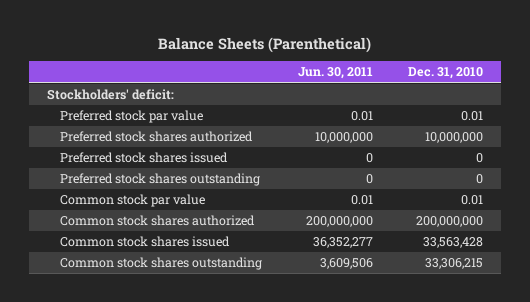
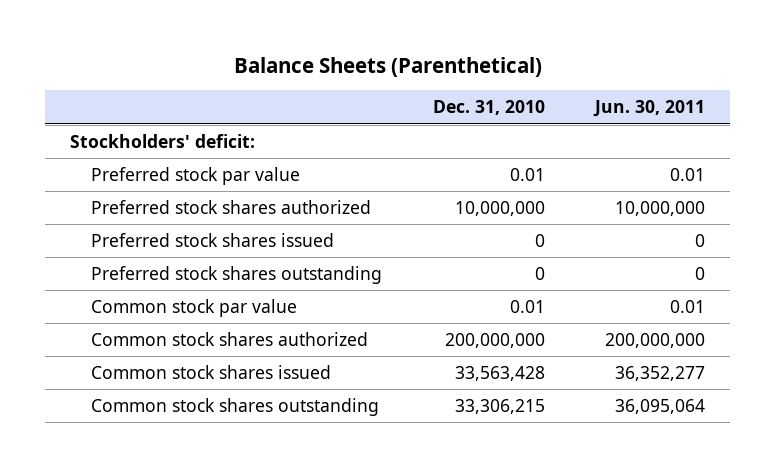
- | Jun. 30, 2011 | Dec. 31, 2010
+ | Dec. 31, 2010 | Jun. 30, 2011
- Common stock shares outstanding | 3,609,506 | 33,306,215
+ Common stock shares outstanding | 33,306,215 | 36,095,064

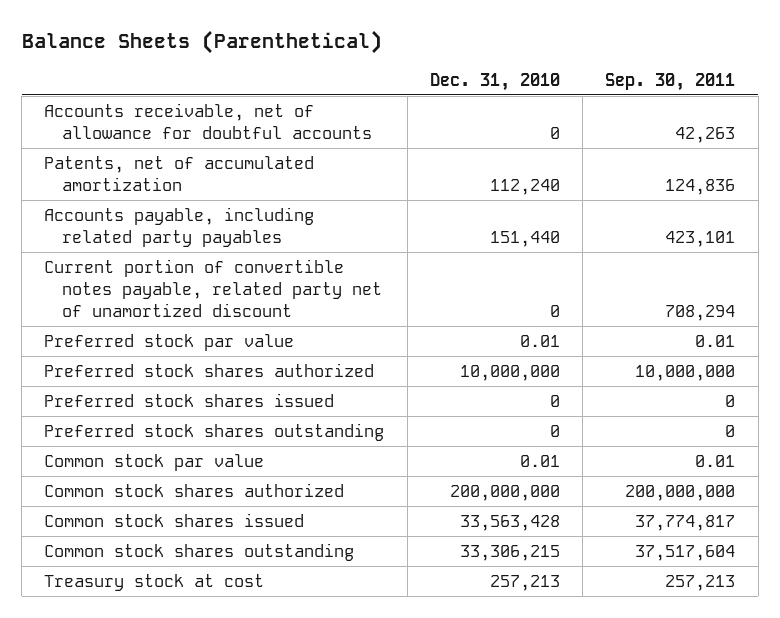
- | Dec. 31, 2010 | Jun. 30, 2011
+ | Dec. 31, 2010 | Sep. 30, 2011
- Stockholders' deficit:
+ Accounts receivable, net of allowance for doubtful accounts | 0 | 42,263
+ Patents, net of accumulated amortization | 112,240 | 124,836
+ Accounts payable, including related party payables | 151,440 | 423,101
+ Current portion of convertible notes payable, related party net of unamortized discount | 0 | 708,294
+ Treasury stock at cost | 257,213 | 257,213

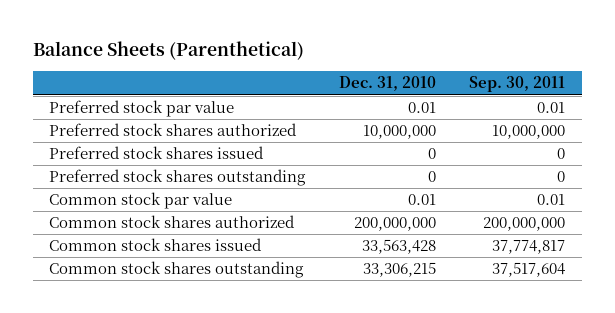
- Accounts receivable, net of allowance for doubtful accounts | 0 | 42,263
- Patents, net of accumulated amortization | 112,240 | 124,836
- Accounts payable, including related party payables | 151,440 | 423,101
- Current portion of convertible notes payable, related party net of unamortized discount | 0 | 708,294
- Treasury stock at cost | 257,213 | 257,213

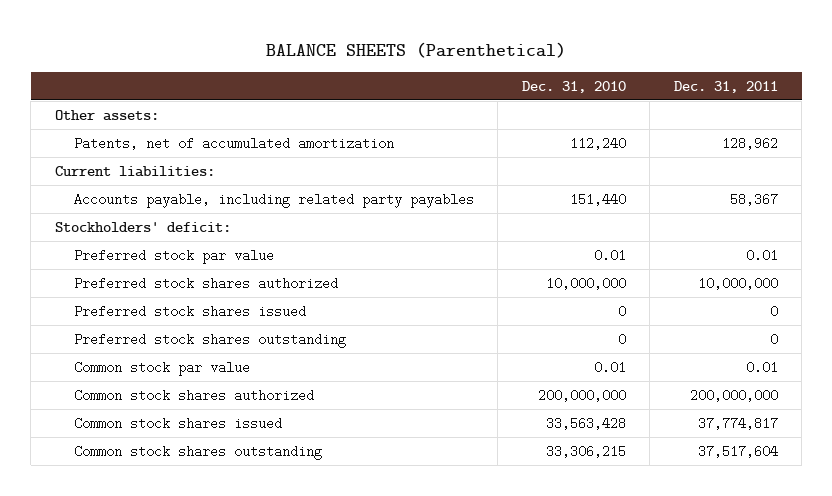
- Balance Sheets (Parenthetical)
+ BALANCE SHEETS (Parenthetical)
- | Dec. 31, 2010 | Sep. 30, 2011
+ | Dec. 31, 2010 | Dec. 31, 2011
+ Other assets:
+ Patents, net of accumulated amortization | 112,240 | 128,962
+ Current liabilities:
+ Accounts payable, including related party payables | 151,440 | 58,367
+ Stockholders' deficit:

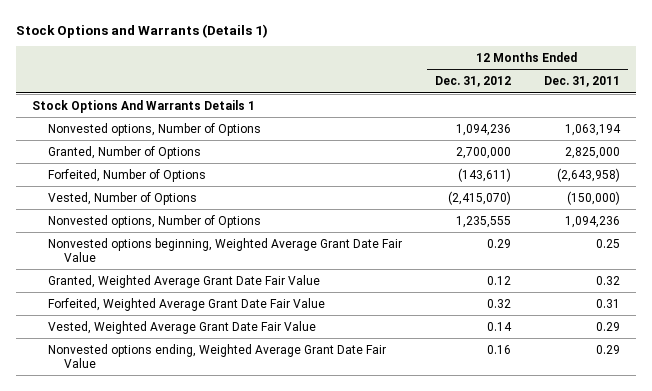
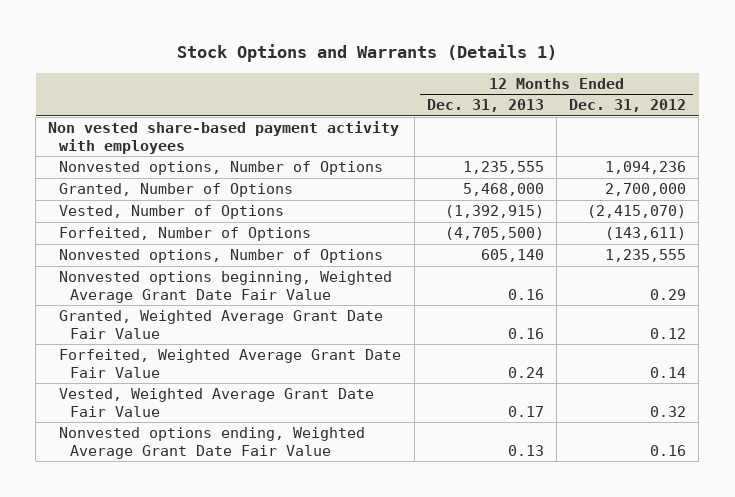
- | 12 Months Ended Dec. 31, 2012 | 12 Months Ended Dec. 31, 2011
+ | 12 Months Ended Dec. 31, 2013 | 12 Months Ended Dec. 31, 2012
- Stock Options And Warrants Details 1
+ Non vested share-based payment activity with employees
moved down: Forfeited, Number of Options | (4,705,500) | (143,611)
- Forfeited, Weighted Average Grant Date Fair Value | 0.32 | 0.31
- Vested, Weighted Average Grant Date Fair Value | 0.14 | 0.29
+ Forfeited, Weighted Average Grant Date Fair Value | 0.24 | 0.14
+ Vested, Weighted Average Grant Date Fair Value | 0.17 | 0.32

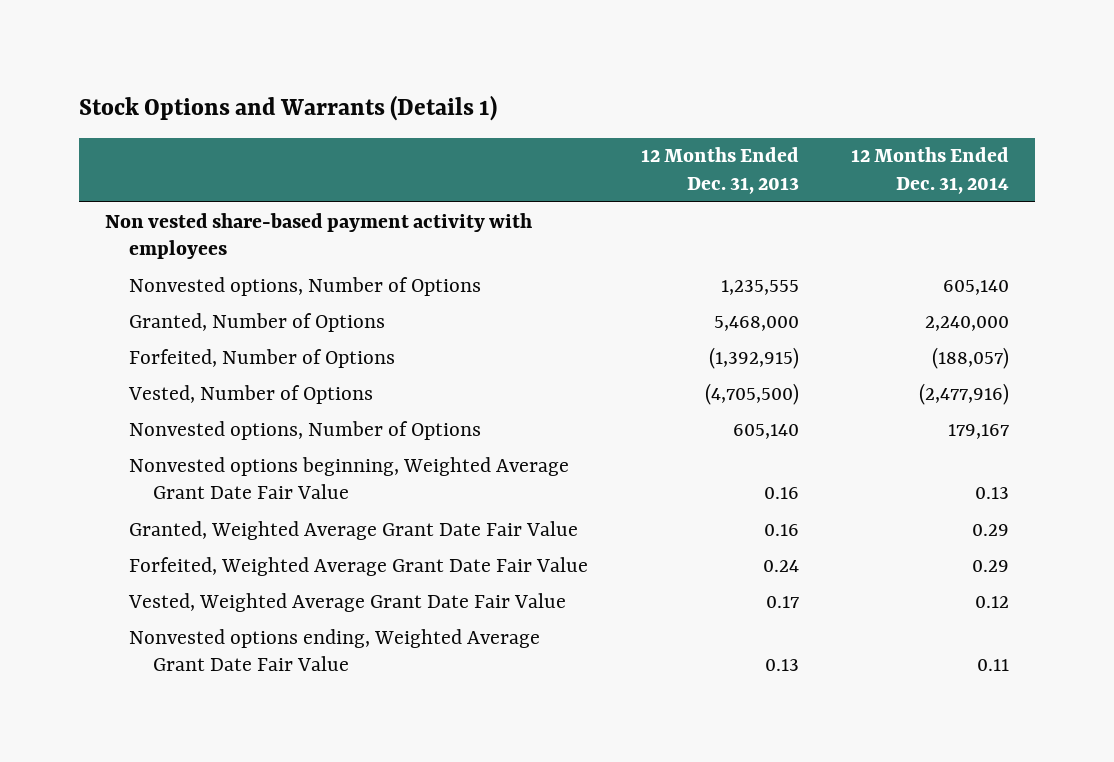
- | 12 Months Ended Dec. 31, 2013 | 12 Months Ended Dec. 31, 2012
+ | 12 Months Ended Dec. 31, 2013 | 12 Months Ended Dec. 31, 2014
- Vested, Number of Options | (1,392,915) | (2,415,070)
- Forfeited, Number of Options | (4,705,500) | (143,611)
+ Forfeited, Number of Options | (1,392,915) | (188,057)
+ Vested, Number of Options | (4,705,500) | (2,477,916)

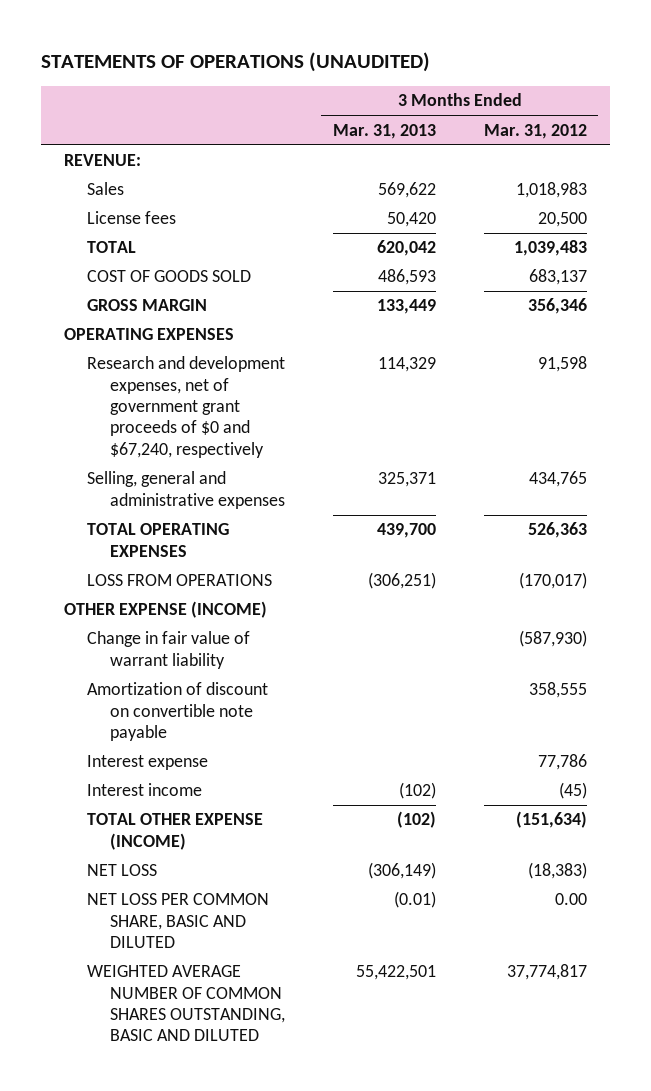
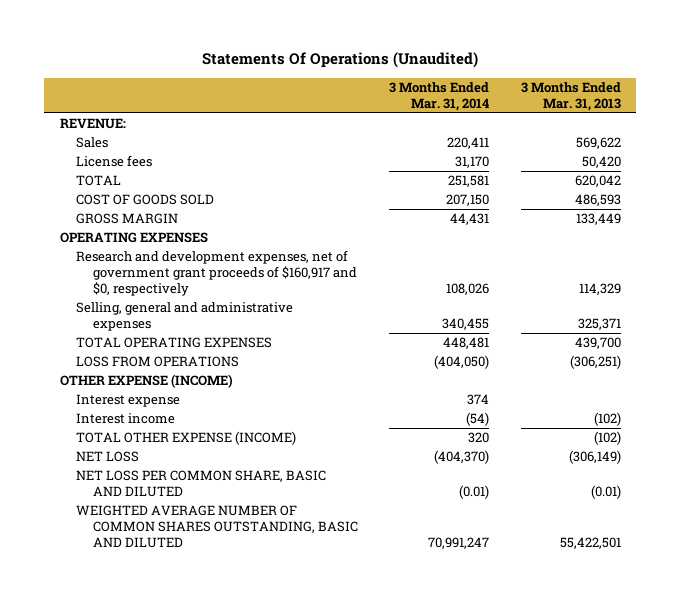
- STATEMENTS OF OPERATIONS (UNAUDITED)
+ Statements Of Operations (Unaudited)
- | 3 Months Ended Mar. 31, 2013 | 3 Months Ended Mar. 31, 2012
+ | 3 Months Ended Mar. 31, 2014 | 3 Months Ended Mar. 31, 2013
- Research and development expenses, net of government grant proceeds of $0 and $67,240, respectively | 114,329 | 91,598
+ Research and development expenses, net of government grant proceeds of $160,917 and $0, respectively | 108,026 | 114,329
- Change in fair value of warrant liability | | (587,930)
- Amortization of discount on convertible note payable | | 358,555

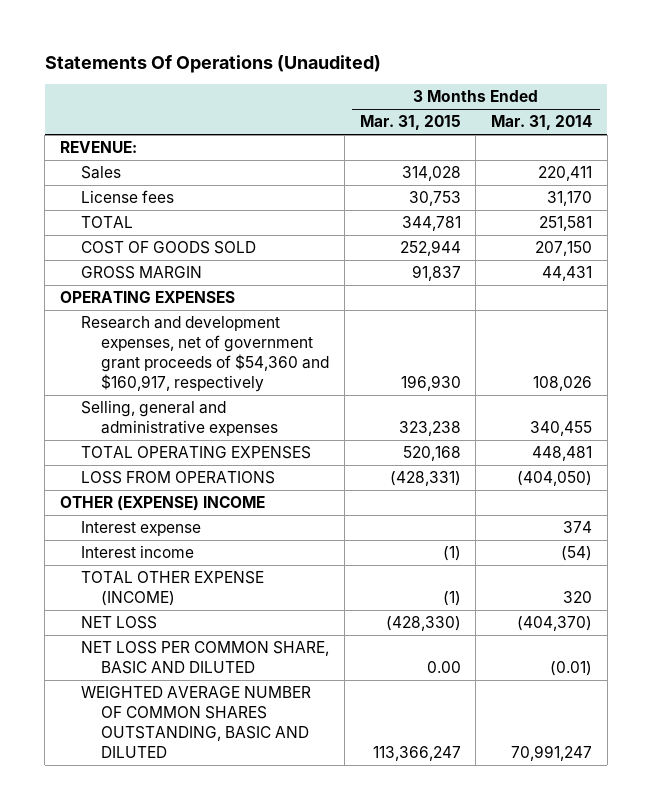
- | 3 Months Ended Mar. 31, 2014 | 3 Months Ended Mar. 31, 2013
+ | 3 Months Ended Mar. 31, 2015 | 3 Months Ended Mar. 31, 2014
- Research and development expenses, net of government grant proceeds of $160,917 and $0, respectively | 108,026 | 114,329
+ Research and development expenses, net of government grant proceeds of $54,360 and $160,917, respectively | 196,930 | 108,026
- OTHER EXPENSE (INCOME)
+ OTHER (EXPENSE) INCOME

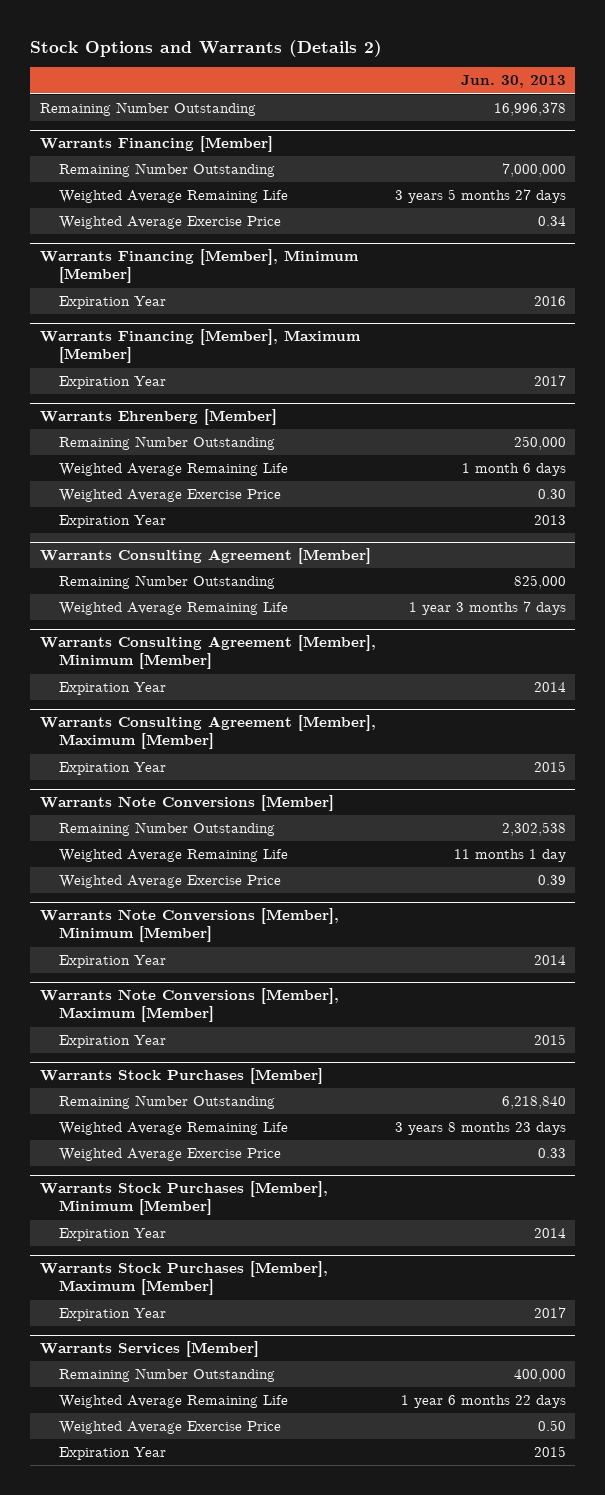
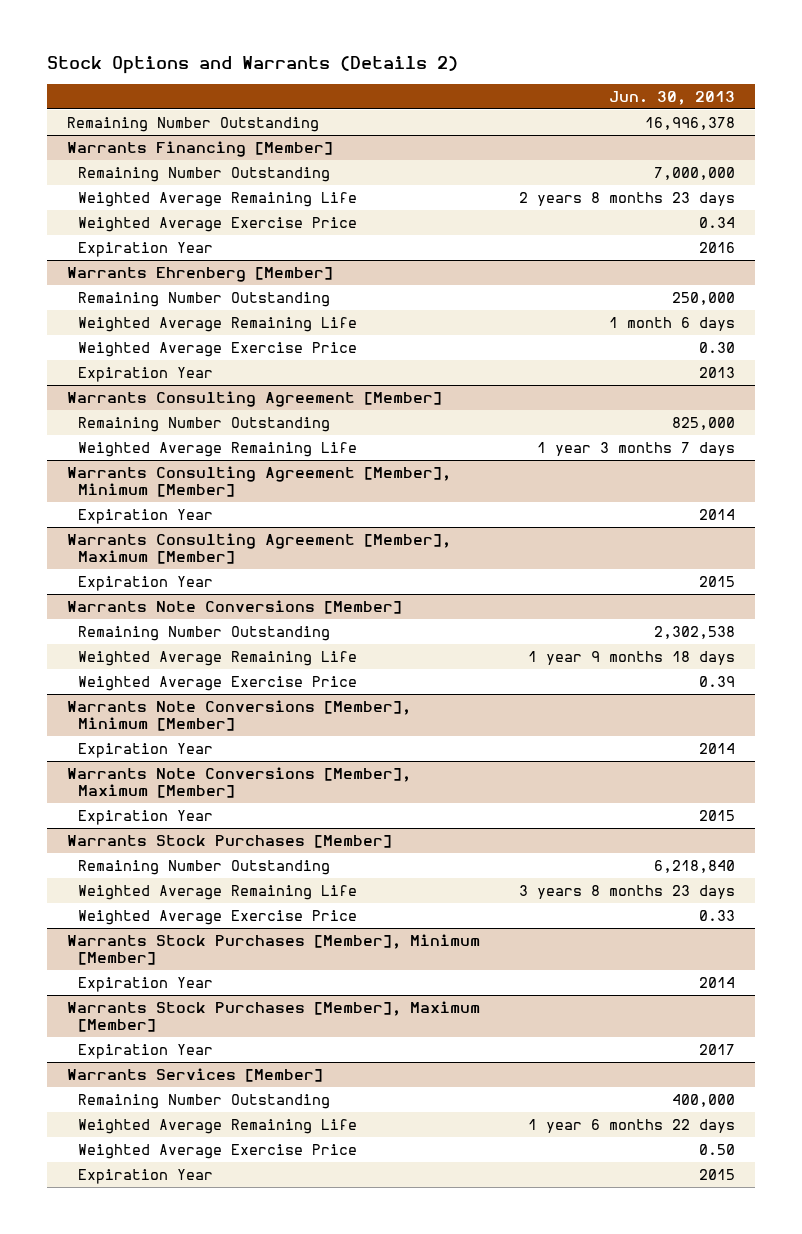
@ Warrants Financing [Member]
- Weighted Average Remaining Life | 3 years 5 months 27 days
+ Weighted Average Remaining Life | 2 years 8 months 23 days
- Warrants Financing [Member], Minimum [Member]
- Warrants Financing [Member], Maximum [Member]
- Expiration Year | 2017
@ Warrants Note Conversions [Member]
- Weighted Average Remaining Life | 11 months 1 day
+ Weighted Average Remaining Life | 1 year 9 months 18 days

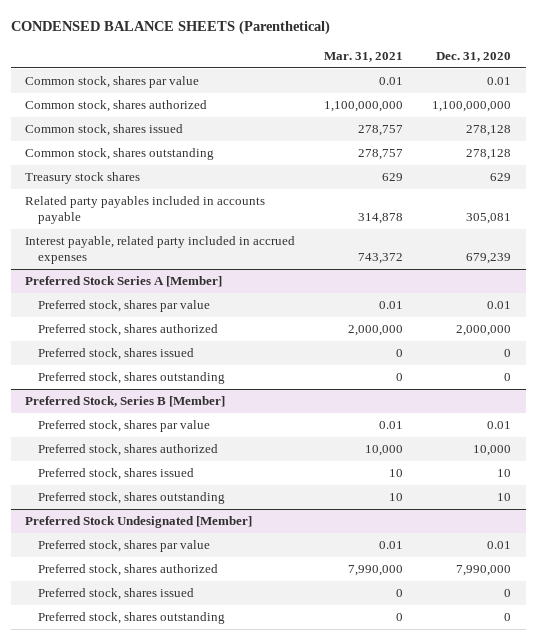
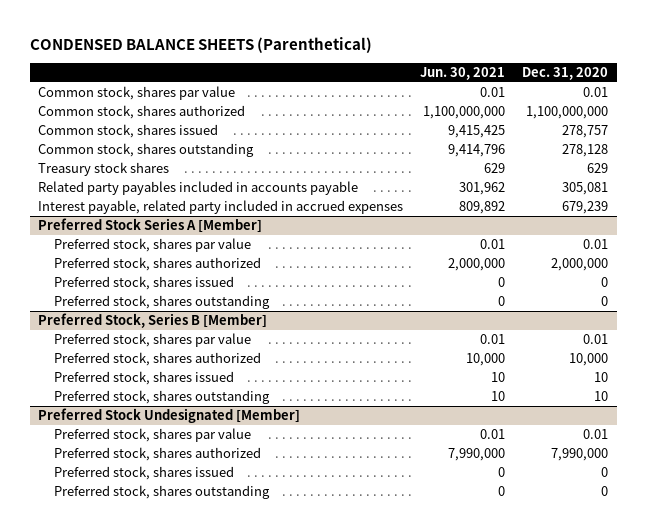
- | Mar. 31, 2021 | Dec. 31, 2020
+ | Jun. 30, 2021 | Dec. 31, 2020
- Common stock, shares issued | 278,757 | 278,128
+ Common stock, shares issued | 9,415,425 | 278,757

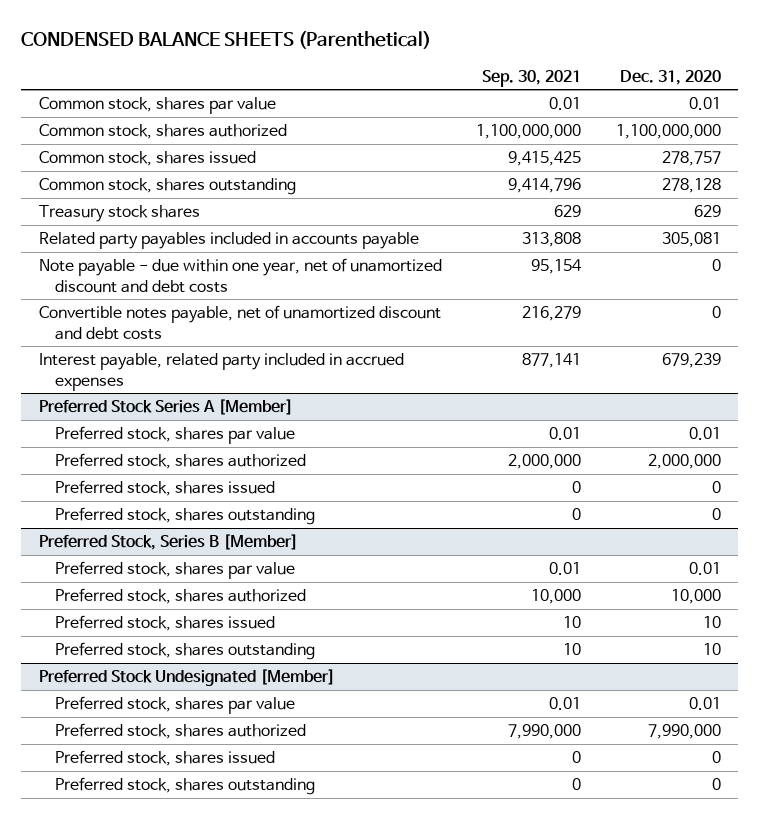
- | Jun. 30, 2021 | Dec. 31, 2020
+ | Sep. 30, 2021 | Dec. 31, 2020
+ Note payable - due within one year, net of unamortized discount and debt costs | 95,154 | 0
+ Convertible notes payable, net of unamortized discount and debt costs | 216,279 | 0

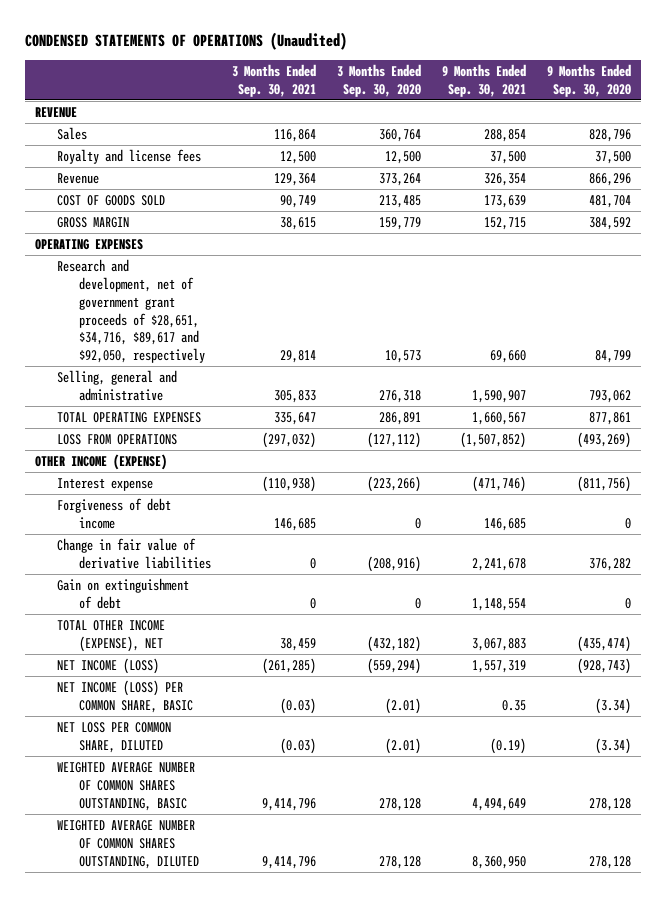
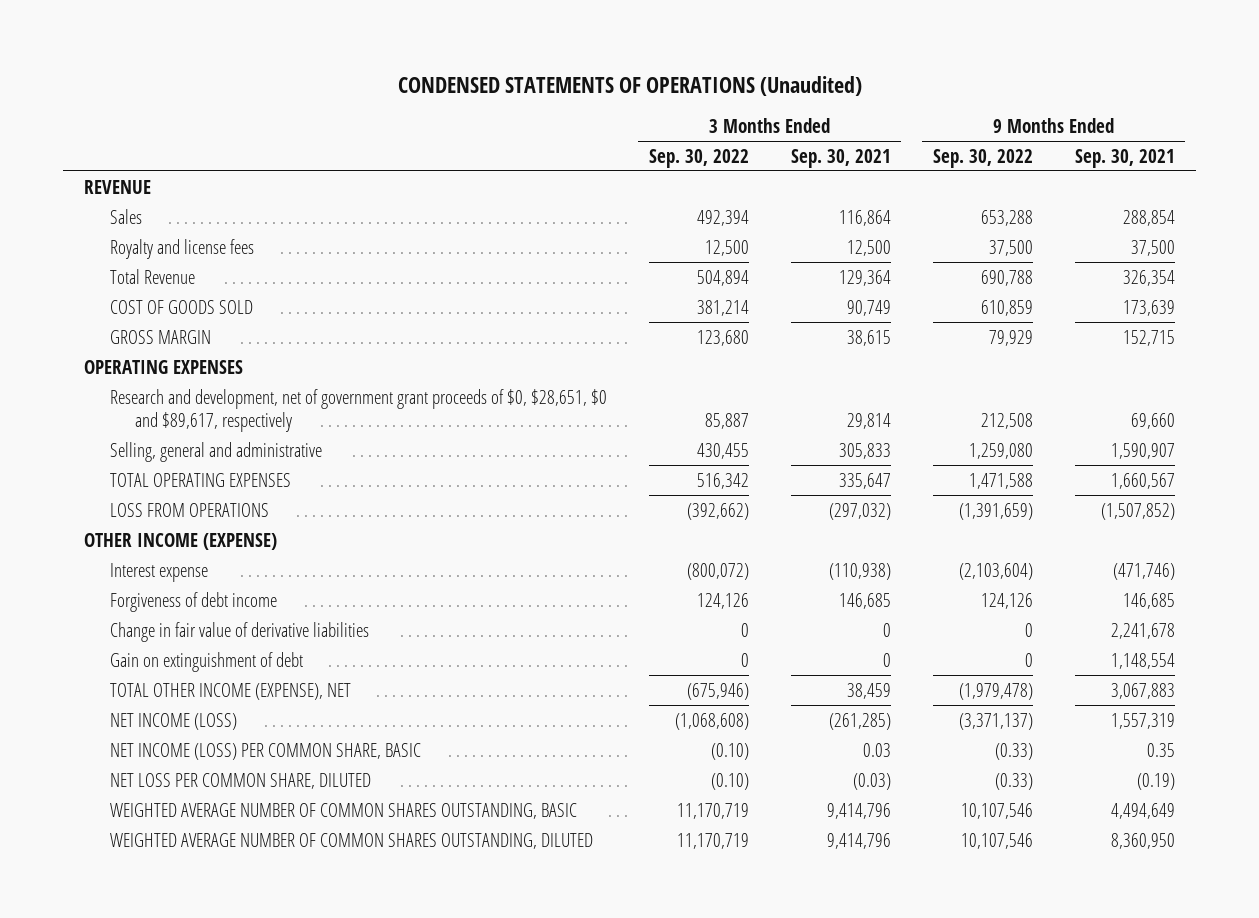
- | 3 Months Ended Sep. 30, 2021 | 3 Months Ended Sep. 30, 2020 | 9 Months Ended Sep. 30, 2021 | 9 Months Ended Sep. 30, 2020
+ | 3 Months Ended Sep. 30, 2022 | 3 Months Ended Sep. 30, 2021 | 9 Months Ended Sep. 30, 2022 | 9 Months Ended Sep. 30, 2021
- Revenue | 129,364 | 373,264 | 326,354 | 866,296
+ Total Revenue | 504,894 | 129,364 | 690,788 | 326,354
- Research and development, net of government grant proceeds of $28,651, $34,716, $89,617 and $92,050, respectively | 29,814 | 10,573 | 69,660 | 84,799
+ Research and development, net of government grant proceeds of $0, $28,651, $0 and $89,617, respectively | 85,887 | 29,814 | 212,508 | 69,660
- NET INCOME (LOSS) PER COMMON SHARE, BASIC | (0.03) | (2.01) | 0.35 | (3.34)
+ NET INCOME (LOSS) PER COMMON SHARE, BASIC | (0.10) | 0.03 | (0.33) | 0.35

